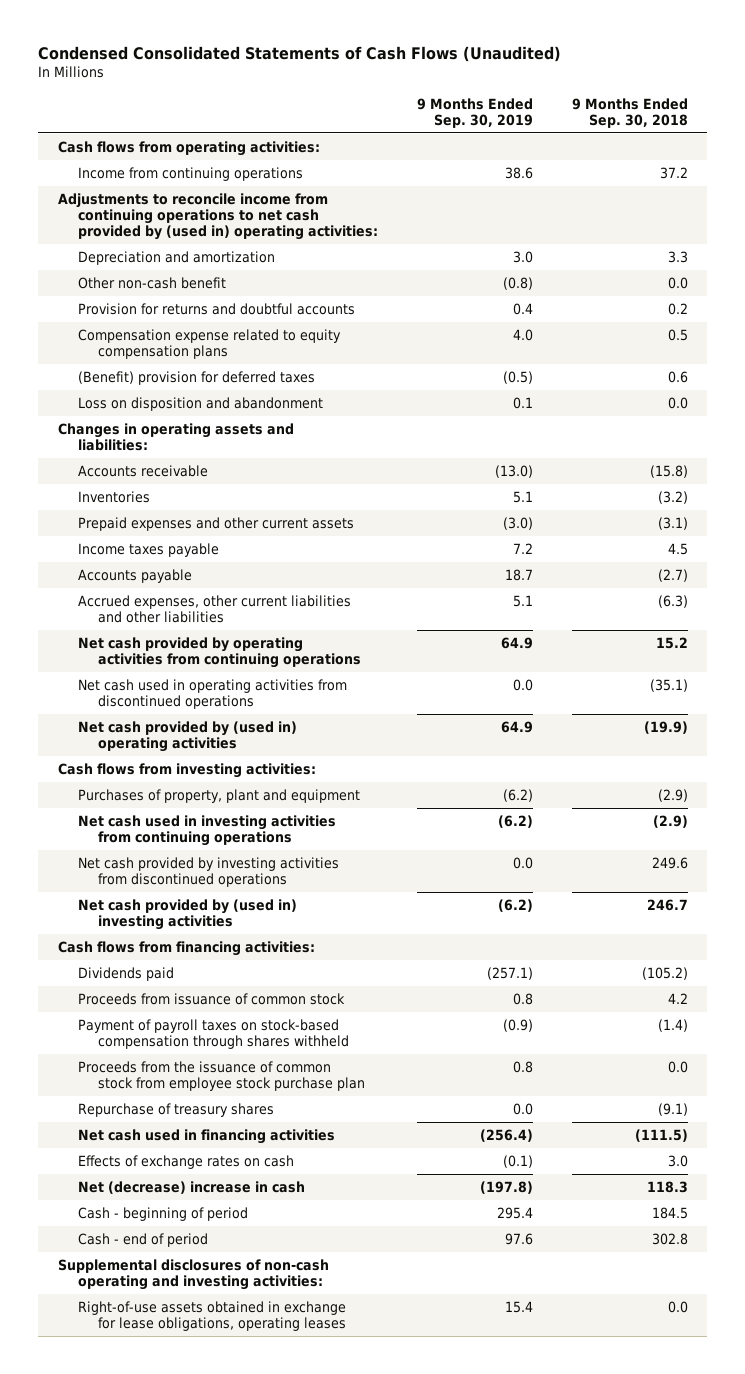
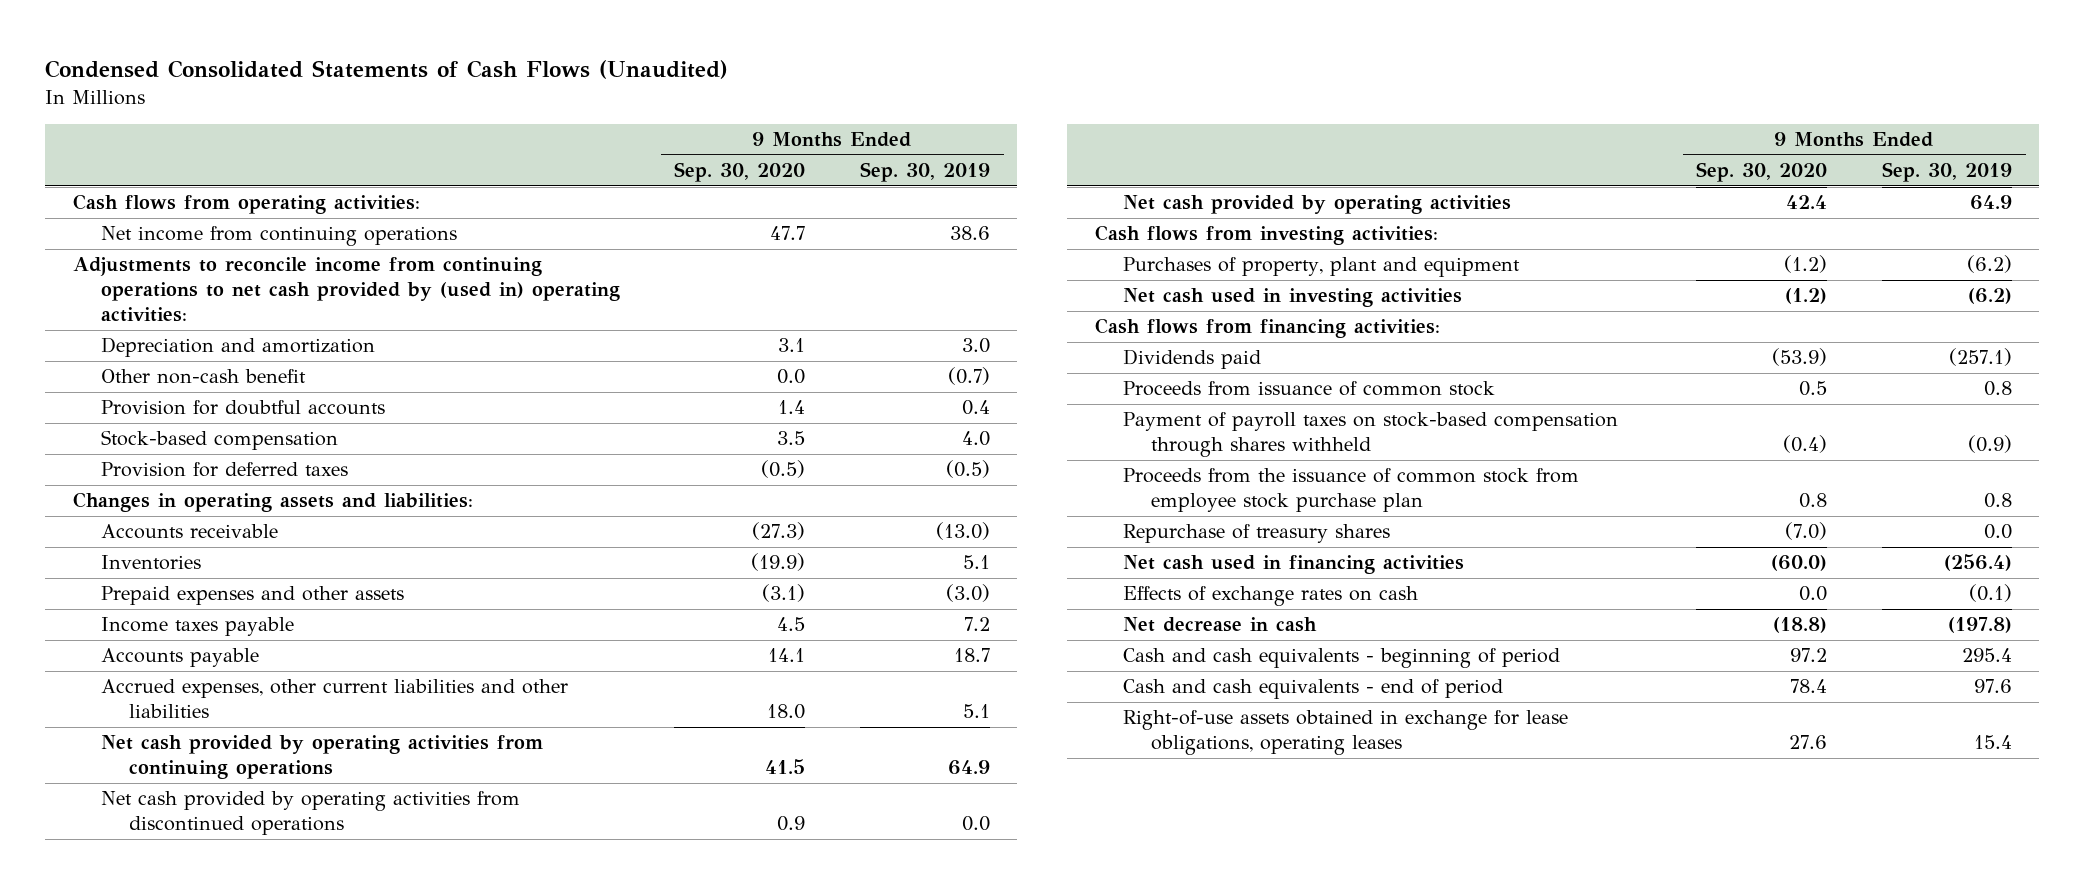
- | 9 Months Ended Sep. 30, 2019 | 9 Months Ended Sep. 30, 2018
+ | 9 Months Ended Sep. 30, 2020 | 9 Months Ended Sep. 30, 2019
- Income from continuing operations | 38.6 | 37.2
+ Net income from continuing operations | 47.7 | 38.6
- Other non-cash benefit | (0.8) | 0.0
- Provision for returns and doubtful accounts | 0.4 | 0.2
- Compensation expense related to equity compensation plans | 4.0 | 0.5
- (Benefit) provision for deferred taxes | (0.5) | 0.6
- Loss on disposition and abandonment | 0.1 | 0.0
+ Other non-cash benefit | 0.0 | (0.7)
+ Provision for doubtful accounts | 1.4 | 0.4
+ Stock-based compensation | 3.5 | 4.0
+ Provision for deferred taxes | (0.5) | (0.5)
- Prepaid expenses and other current assets | (3.0) | (3.1)
+ Prepaid expenses and other assets | (3.1) | (3.0)
- Net cash used in operating activities from discontinued operations | 0.0 | (35.1)
- Net cash provided by (used in) operating activities | 64.9 | (19.9)
+ Net cash provided by operating activities from discontinued operations | 0.9 | 0.0
+ Net cash provided by operating activities | 42.4 | 64.9
- Net cash used in investing activities from continuing operations | (6.2) | (2.9)
- Net cash provided by investing activities from discontinued operations | 0.0 | 249.6
- Net cash provided by (used in) investing activities | (6.2) | 246.7
+ Net cash used in investing activities | (1.2) | (6.2)
- Net (decrease) increase in cash | (197.8) | 118.3
- Cash - beginning of period | 295.4 | 184.5
- Cash - end of period | 97.6 | 302.8
- Supplemental disclosures of non-cash operating and investing activities:
+ Net decrease in cash | (18.8) | (197.8)
+ Cash and cash equivalents - beginning of period | 97.2 | 295.4
+ Cash and cash equivalents - end of period | 78.4 | 97.6

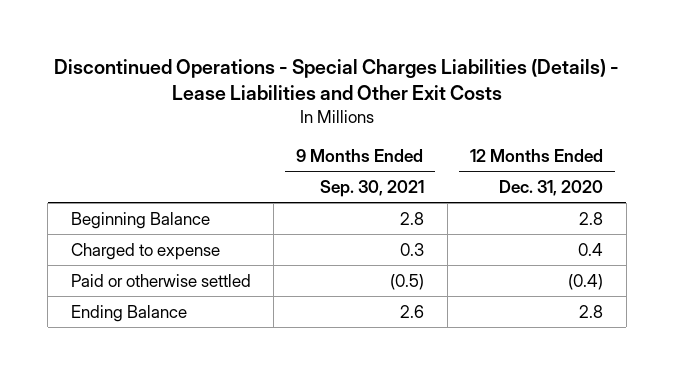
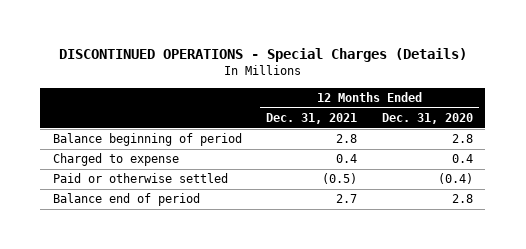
- Discontinued Operations - Special Charges Liabilities (Details) - Lease Liabilities and Other Exit Costs
+ DISCONTINUED OPERATIONS - Special Charges (Details)
- | 9 Months Ended Sep. 30, 2021 | 12 Months Ended Dec. 31, 2020
+ | 12 Months Ended Dec. 31, 2021 | 12 Months Ended Dec. 31, 2020
- Beginning Balance | 2.8 | 2.8
+ Balance beginning of period | 2.8 | 2.8
- Ending Balance | 2.6 | 2.8
+ Balance end of period | 2.7 | 2.8

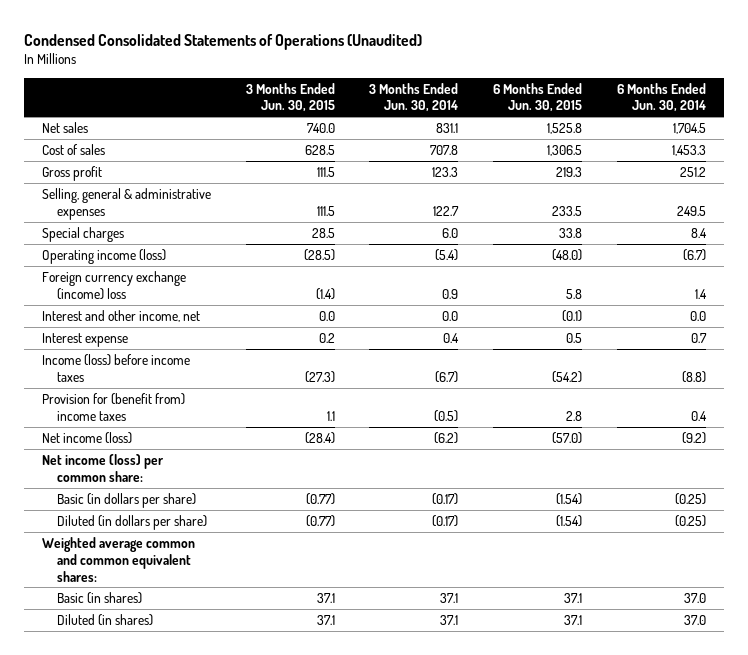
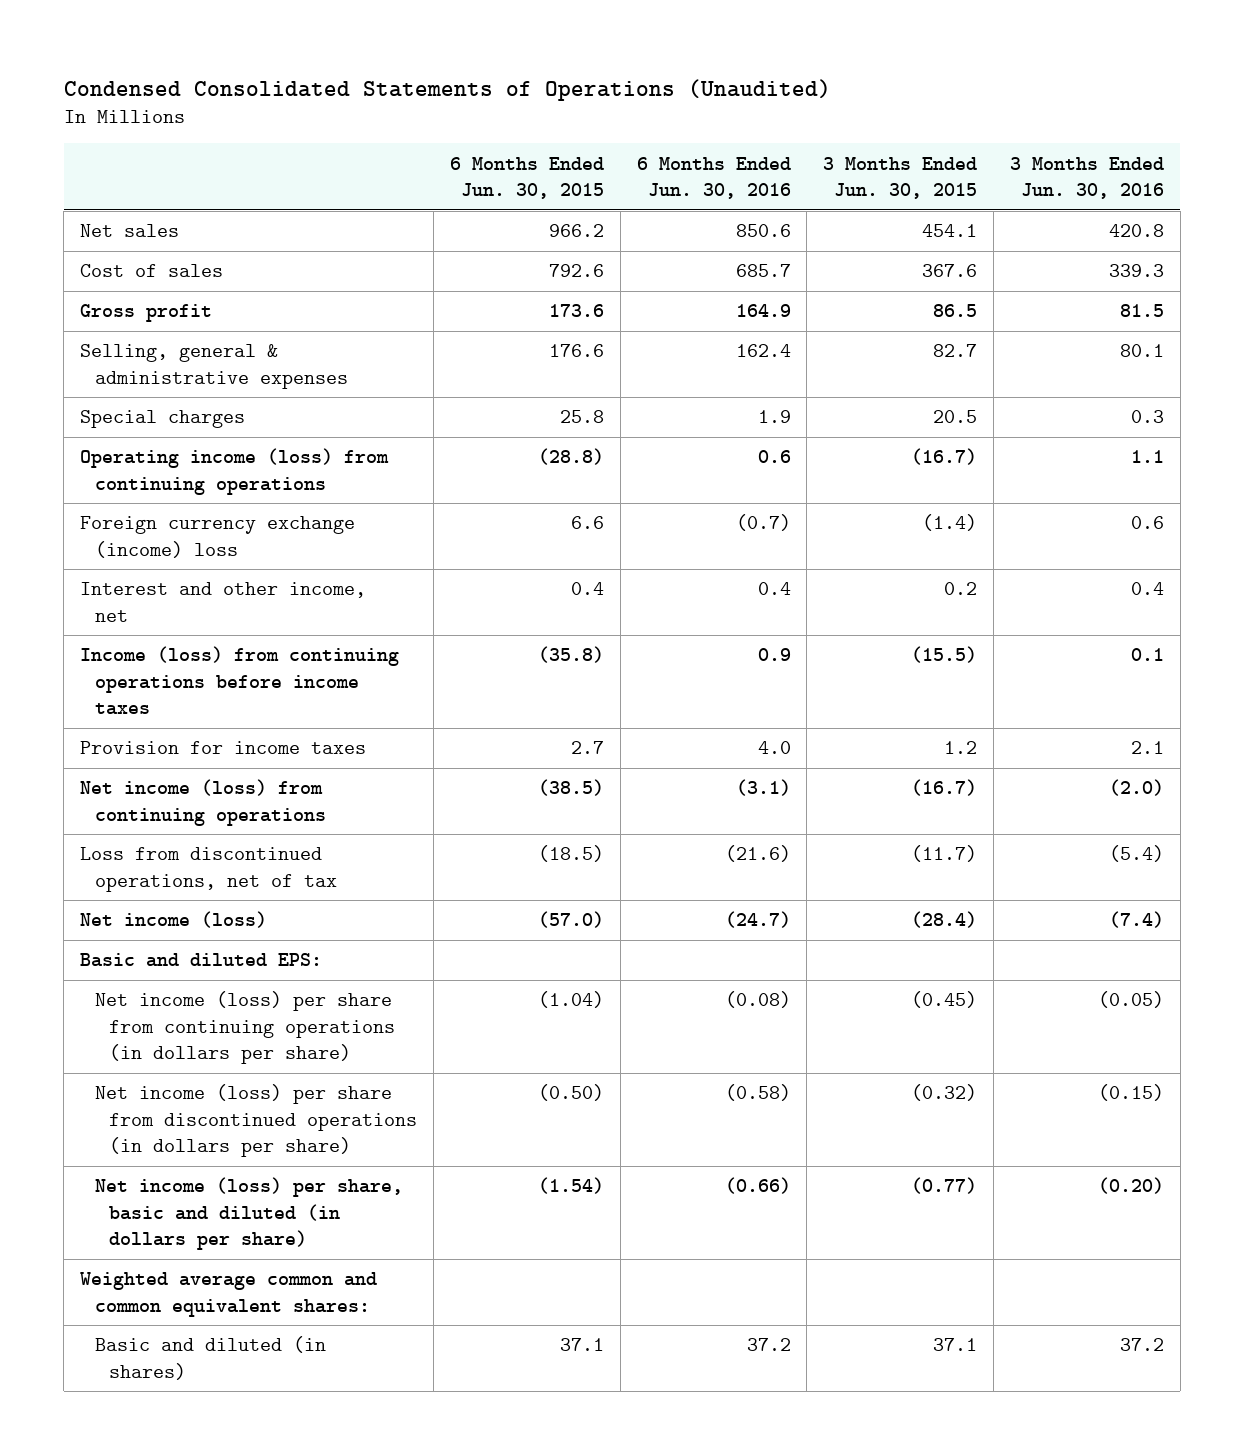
- | 3 Months Ended Jun. 30, 2015 | 3 Months Ended Jun. 30, 2014 | 6 Months Ended Jun. 30, 2015 | 6 Months Ended Jun. 30, 2014
+ | 6 Months Ended Jun. 30, 2015 | 6 Months Ended Jun. 30, 2016 | 3 Months Ended Jun. 30, 2015 | 3 Months Ended Jun. 30, 2016
- Net sales | 740.0 | 831.1 | 1,525.8 | 1,704.5
- Cost of sales | 628.5 | 707.8 | 1,306.5 | 1,453.3
- Gross profit | 111.5 | 123.3 | 219.3 | 251.2
- Selling, general & administrative expenses | 111.5 | 122.7 | 233.5 | 249.5
- Special charges | 28.5 | 6.0 | 33.8 | 8.4
- Operating income (loss) | (28.5) | (5.4) | (48.0) | (6.7)
- Foreign currency exchange (income) loss | (1.4) | 0.9 | 5.8 | 1.4
- Interest and other income, net | 0.0 | 0.0 | (0.1) | 0.0
- Interest expense | 0.2 | 0.4 | 0.5 | 0.7
- Income (loss) before income taxes | (27.3) | (6.7) | (54.2) | (8.8)
- Provision for (benefit from) income taxes | 1.1 | (0.5) | 2.8 | 0.4
+ Net sales | 966.2 | 850.6 | 454.1 | 420.8
+ Cost of sales | 792.6 | 685.7 | 367.6 | 339.3
+ Gross profit | 173.6 | 164.9 | 86.5 | 81.5
+ Selling, general & administrative expenses | 176.6 | 162.4 | 82.7 | 80.1
+ Special charges | 25.8 | 1.9 | 20.5 | 0.3
+ Operating income (loss) from continuing operations | (28.8) | 0.6 | (16.7) | 1.1
+ Foreign currency exchange (income) loss | 6.6 | (0.7) | (1.4) | 0.6
+ Interest and other income, net | 0.4 | 0.4 | 0.2 | 0.4
+ Income (loss) from continuing operations before income taxes | (35.8) | 0.9 | (15.5) | 0.1
+ Provision for income taxes | 2.7 | 4.0 | 1.2 | 2.1
+ Net income (loss) from continuing operations | (38.5) | (3.1) | (16.7) | (2.0)
+ Loss from discontinued operations, net of tax | (18.5) | (21.6) | (11.7) | (5.4)
- Net income (loss) per common share:
- Basic (in dollars per share) | (0.77) | (0.17) | (1.54) | (0.25)
- Diluted (in dollars per share) | (0.77) | (0.17) | (1.54) | (0.25)
+ Basic and diluted EPS:
+ Net income (loss) per share from continuing operations (in dollars per share) | (1.04) | (0.08) | (0.45) | (0.05)
+ Net income (loss) per share from discontinued operations (in dollars per share) | (0.50) | (0.58) | (0.32) | (0.15)
+ Net income (loss) per share, basic and diluted (in dollars per share) | (1.54) | (0.66) | (0.77) | (0.20)
- Basic (in shares) | 37.1 | 37.1 | 37.1 | 37.0
- Diluted (in shares) | 37.1 | 37.1 | 37.1 | 37.0
+ Basic and diluted (in shares) | 37.1 | 37.2 | 37.1 | 37.2

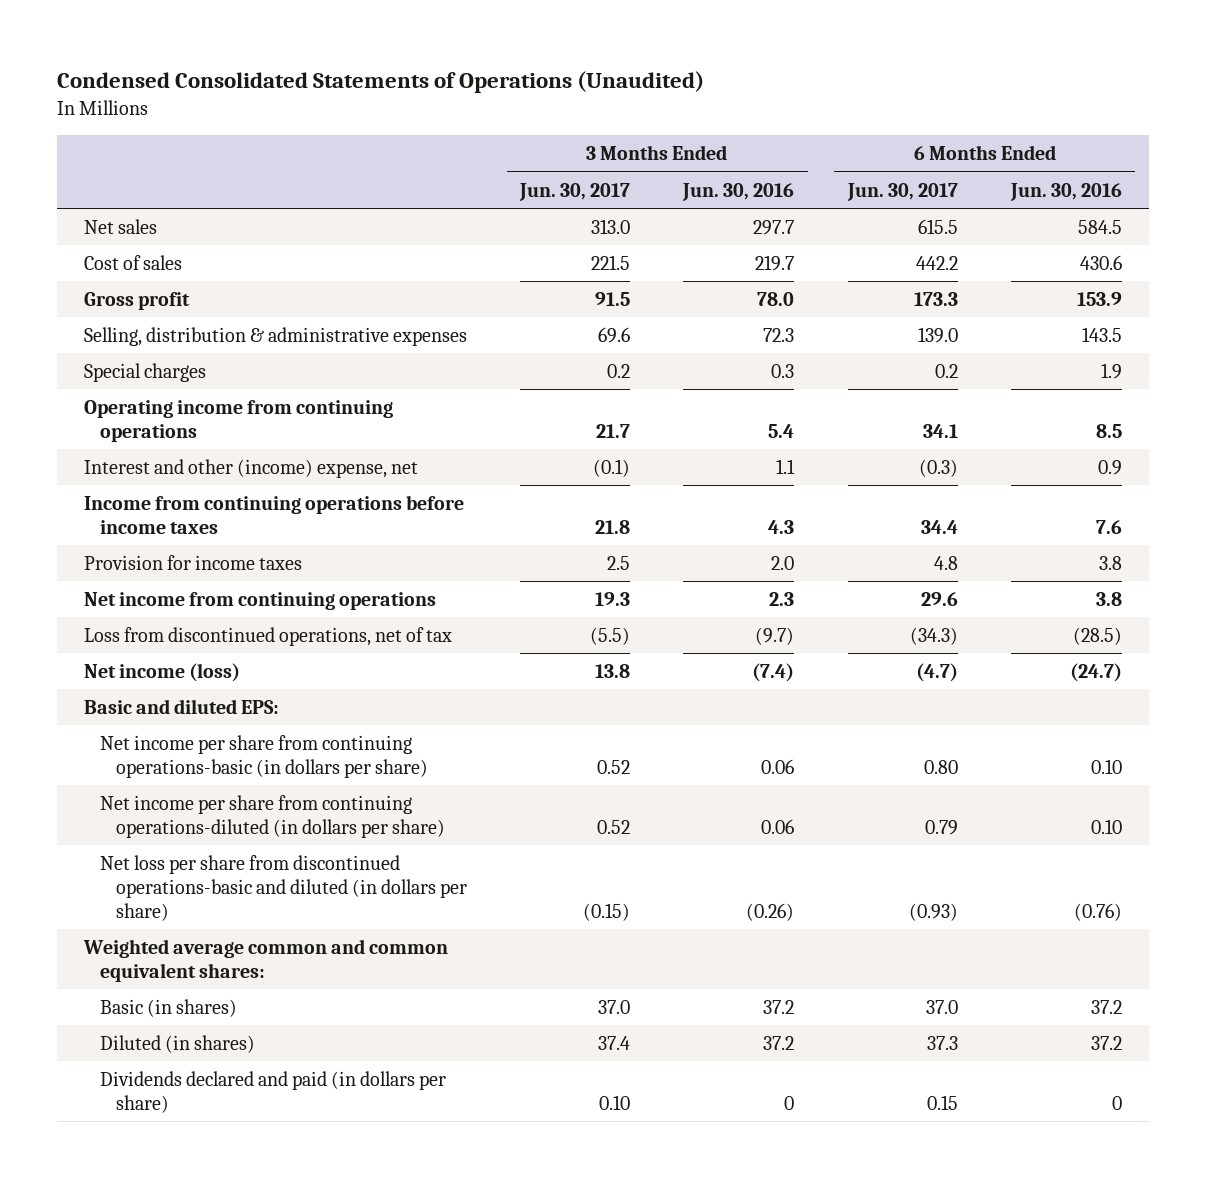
- | 6 Months Ended Jun. 30, 2015 | 6 Months Ended Jun. 30, 2016 | 3 Months Ended Jun. 30, 2015 | 3 Months Ended Jun. 30, 2016
+ | 3 Months Ended Jun. 30, 2017 | 3 Months Ended Jun. 30, 2016 | 6 Months Ended Jun. 30, 2017 | 6 Months Ended Jun. 30, 2016
- Net sales | 966.2 | 850.6 | 454.1 | 420.8
- Cost of sales | 792.6 | 685.7 | 367.6 | 339.3
- Gross profit | 173.6 | 164.9 | 86.5 | 81.5
- Selling, general & administrative expenses | 176.6 | 162.4 | 82.7 | 80.1
+ Net sales | 313.0 | 297.7 | 615.5 | 584.5
+ Cost of sales | 221.5 | 219.7 | 442.2 | 430.6
+ Gross profit | 91.5 | 78.0 | 173.3 | 153.9
+ Selling, distribution & administrative expenses | 69.6 | 72.3 | 139.0 | 143.5
- Operating income (loss) from continuing operations | (28.8) | 0.6 | (16.7) | 1.1
- Foreign currency exchange (income) loss | 6.6 | (0.7) | (1.4) | 0.6
- Interest and other income, net | 0.4 | 0.4 | 0.2 | 0.4
- Income (loss) from continuing operations before income taxes | (35.8) | 0.9 | (15.5) | 0.1
- Provision for income taxes | 2.7 | 4.0 | 1.2 | 2.1
- Net income (loss) from continuing operations | (38.5) | (3.1) | (16.7) | (2.0)
- Loss from discontinued operations, net of tax | (18.5) | (21.6) | (11.7) | (5.4)
+ Operating income from continuing operations | 21.7 | 5.4 | 34.1 | 8.5
+ Interest and other (income) expense, net | (0.1) | 1.1 | (0.3) | 0.9
+ Income from continuing operations before income taxes | 21.8 | 4.3 | 34.4 | 7.6
+ Provision for income taxes | 2.5 | 2.0 | 4.8 | 3.8
+ Net income from continuing operations | 19.3 | 2.3 | 29.6 | 3.8
+ Loss from discontinued operations, net of tax | (5.5) | (9.7) | (34.3) | (28.5)
- Net income (loss) per share from continuing operations (in dollars per share) | (1.04) | (0.08) | (0.45) | (0.05)
- Net income (loss) per share from discontinued operations (in dollars per share) | (0.50) | (0.58) | (0.32) | (0.15)
- Net income (loss) per share, basic and diluted (in dollars per share) | (1.54) | (0.66) | (0.77) | (0.20)
+ Net income per share from continuing operations-basic (in dollars per share) | 0.52 | 0.06 | 0.80 | 0.10
+ Net income per share from continuing operations-diluted (in dollars per share) | 0.52 | 0.06 | 0.79 | 0.10
+ Net loss per share from discontinued operations-basic and diluted (in dollars per share) | (0.15) | (0.26) | (0.93) | (0.76)
- Basic and diluted (in shares) | 37.1 | 37.2 | 37.1 | 37.2
+ Basic (in shares) | 37.0 | 37.2 | 37.0 | 37.2
+ Diluted (in shares) | 37.4 | 37.2 | 37.3 | 37.2
+ Dividends declared and paid (in dollars per share) | 0.10 | 0 | 0.15 | 0

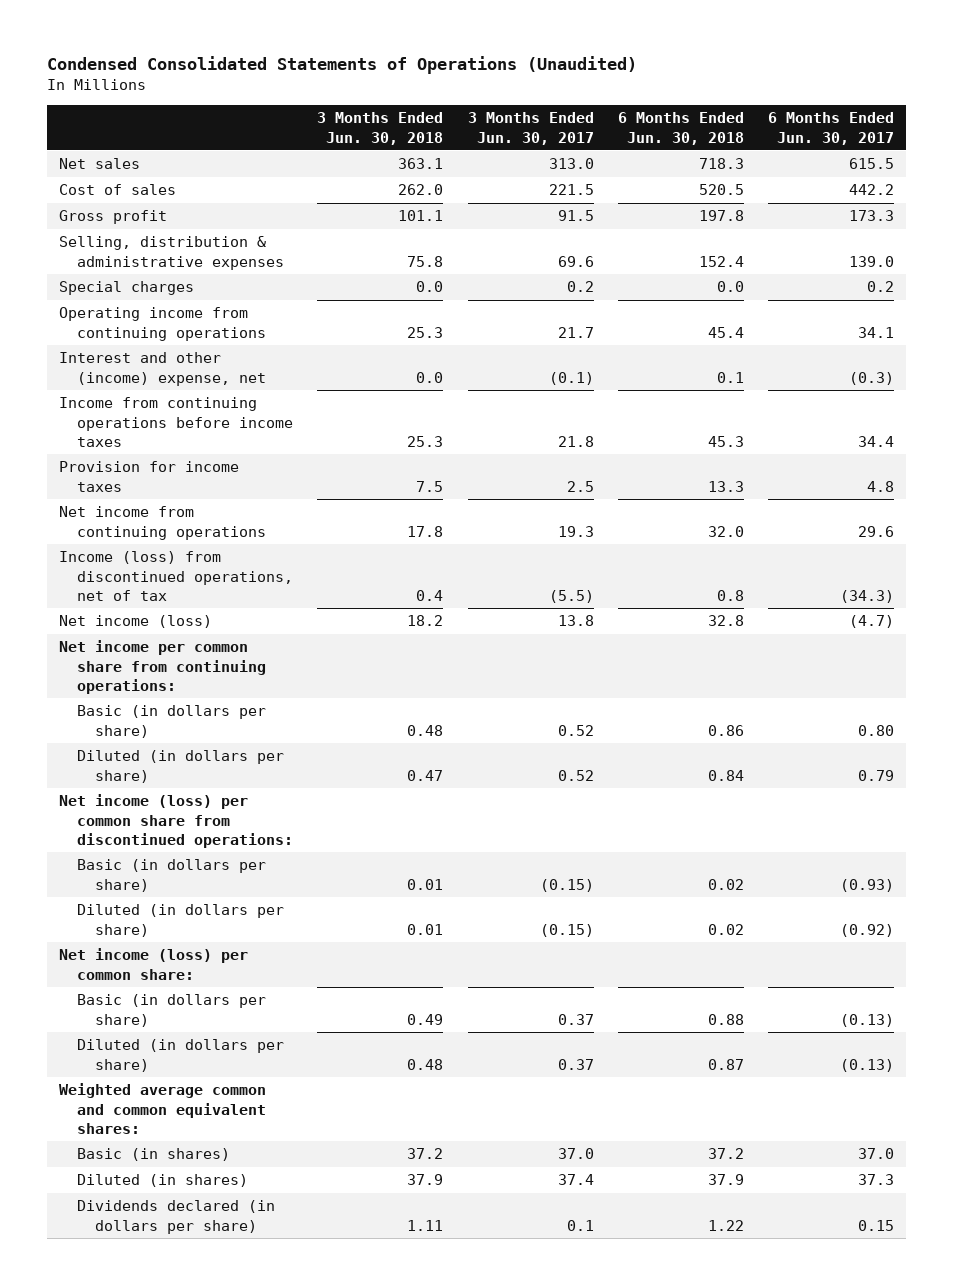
- | 3 Months Ended Jun. 30, 2017 | 3 Months Ended Jun. 30, 2016 | 6 Months Ended Jun. 30, 2017 | 6 Months Ended Jun. 30, 2016
+ | 3 Months Ended Jun. 30, 2018 | 3 Months Ended Jun. 30, 2017 | 6 Months Ended Jun. 30, 2018 | 6 Months Ended Jun. 30, 2017
- Loss from discontinued operations, net of tax | (5.5) | (9.7) | (34.3) | (28.5)
+ Income (loss) from discontinued operations, net of tax | 0.4 | (5.5) | 0.8 | (34.3)
- Basic and diluted EPS:
- Net income per share from continuing operations-basic (in dollars per share) | 0.52 | 0.06 | 0.80 | 0.10
- Net income per share from continuing operations-diluted (in dollars per share) | 0.52 | 0.06 | 0.79 | 0.10
- Net loss per share from discontinued operations-basic and diluted (in dollars per share) | (0.15) | (0.26) | (0.93) | (0.76)
+ Net income per common share from continuing operations:
+ Basic (in dollars per share) | 0.48 | 0.52 | 0.86 | 0.80
+ Diluted (in dollars per share) | 0.47 | 0.52 | 0.84 | 0.79
+ Net income (loss) per common share from discontinued operations:
+ Basic (in dollars per share) | 0.01 | (0.15) | 0.02 | (0.93)
+ Diluted (in dollars per share) | 0.01 | (0.15) | 0.02 | (0.92)
+ Net income (loss) per common share:
+ Basic (in dollars per share) | 0.49 | 0.37 | 0.88 | (0.13)
+ Diluted (in dollars per share) | 0.48 | 0.37 | 0.87 | (0.13)
- Dividends declared and paid (in dollars per share) | 0.10 | 0 | 0.15 | 0
+ Dividends declared (in dollars per share) | 1.11 | 0.1 | 1.22 | 0.15

